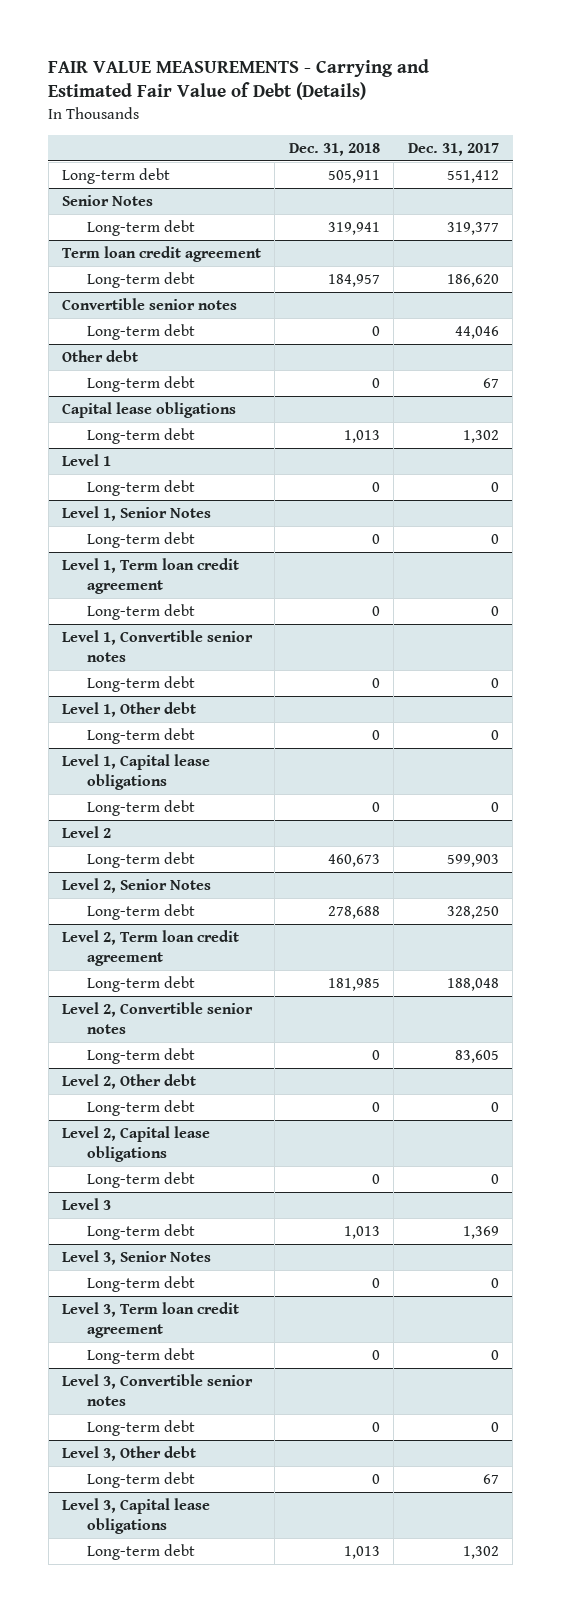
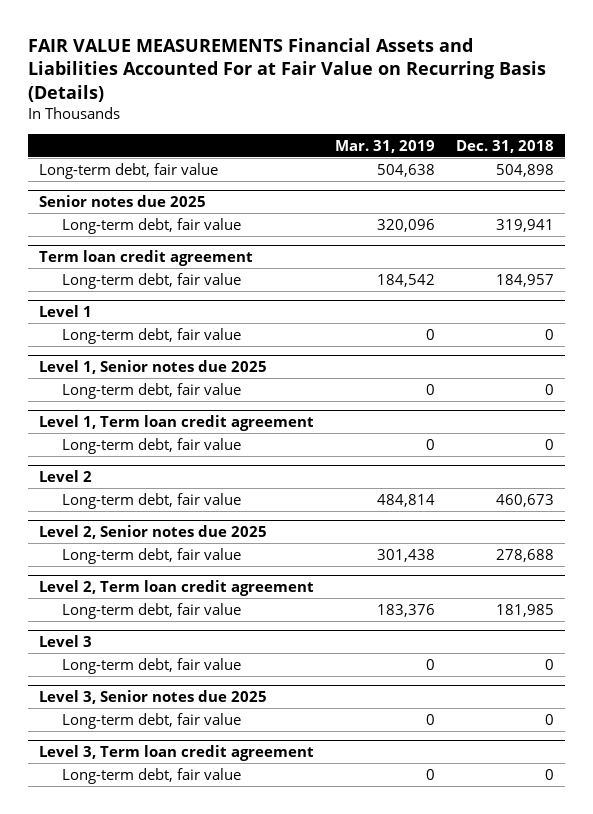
- FAIR VALUE MEASUREMENTS - Carrying and Estimated Fair Value of Debt (Details)
+ FAIR VALUE MEASUREMENTS Financial Assets and Liabilities Accounted For at Fair Value on Recurring Basis (Details)
- | Dec. 31, 2018 | Dec. 31, 2017
+ | Mar. 31, 2019 | Dec. 31, 2018
- Long-term debt | 505,911 | 551,412
- Senior Notes
- Long-term debt | 319,941 | 319,377
+ Long-term debt, fair value | 504,638 | 504,898
+ Senior notes due 2025
+ Long-term debt, fair value | 320,096 | 319,941
@ Term loan credit agreement
- Long-term debt | 184,957 | 186,620
- Convertible senior notes
- Long-term debt | 0 | 44,046
- Other debt
- Long-term debt | 0 | 67
- Capital lease obligations
- Long-term debt | 1,013 | 1,302
@ Term loan credit agreement
+ Long-term debt, fair value | 184,542 | 184,957
@ Level 1
- Long-term debt | 0 | 0
- Level 1, Senior Notes
- Long-term debt | 0 | 0
@ Level 1
+ Long-term debt, fair value | 0 | 0
+ Level 1, Senior notes due 2025
+ Long-term debt, fair value | 0 | 0
@ Level 1, Term loan credit agreement
- Long-term debt | 0 | 0
- Level 1, Convertible senior notes
- Long-term debt | 0 | 0
- Level 1, Other debt
- Long-term debt | 0 | 0
- Level 1, Capital lease obligations
- Long-term debt | 0 | 0
@ Level 1, Term loan credit agreement
+ Long-term debt, fair value | 0 | 0
@ Level 2
- Long-term debt | 460,673 | 599,903
- Level 2, Senior Notes
- Long-term debt | 278,688 | 328,250
@ Level 2
+ Long-term debt, fair value | 484,814 | 460,673
+ Level 2, Senior notes due 2025
+ Long-term debt, fair value | 301,438 | 278,688
@ Level 2, Term loan credit agreement
- Long-term debt | 181,985 | 188,048
- Level 2, Convertible senior notes
- Long-term debt | 0 | 83,605
- Level 2, Other debt
- Long-term debt | 0 | 0
- Level 2, Capital lease obligations
- Long-term debt | 0 | 0
@ Level 2, Term loan credit agreement
+ Long-term debt, fair value | 183,376 | 181,985
@ Level 3
- Long-term debt | 1,013 | 1,369
- Level 3, Senior Notes
- Long-term debt | 0 | 0
@ Level 3
+ Long-term debt, fair value | 0 | 0
+ Level 3, Senior notes due 2025
+ Long-term debt, fair value | 0 | 0
@ Level 3, Term loan credit agreement
- Long-term debt | 0 | 0
- Level 3, Convertible senior notes
- Long-term debt | 0 | 0
- Level 3, Other debt
- Long-term debt | 0 | 67
- Level 3, Capital lease obligations
- Long-term debt | 1,013 | 1,302
@ Level 3, Term loan credit agreement
+ Long-term debt, fair value | 0 | 0

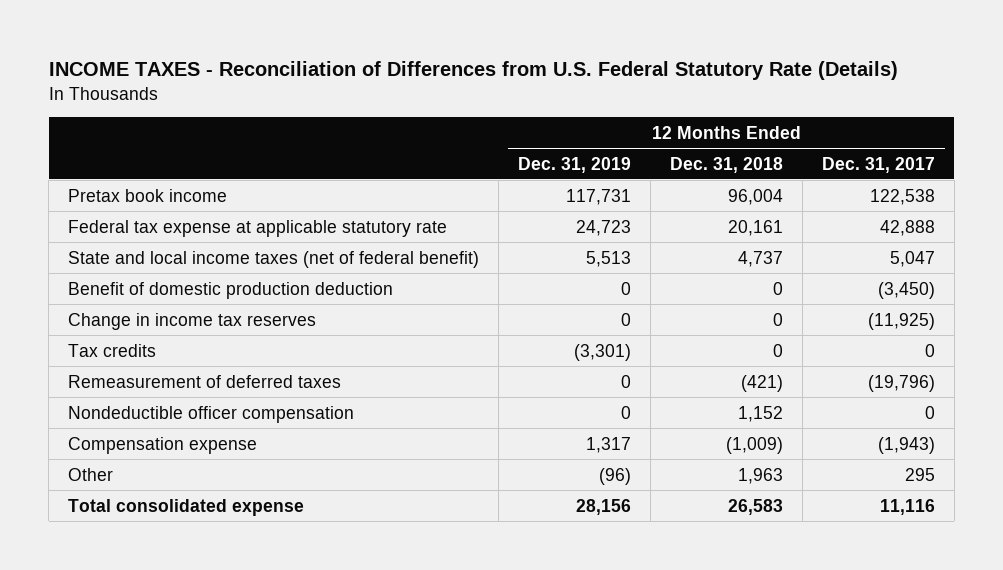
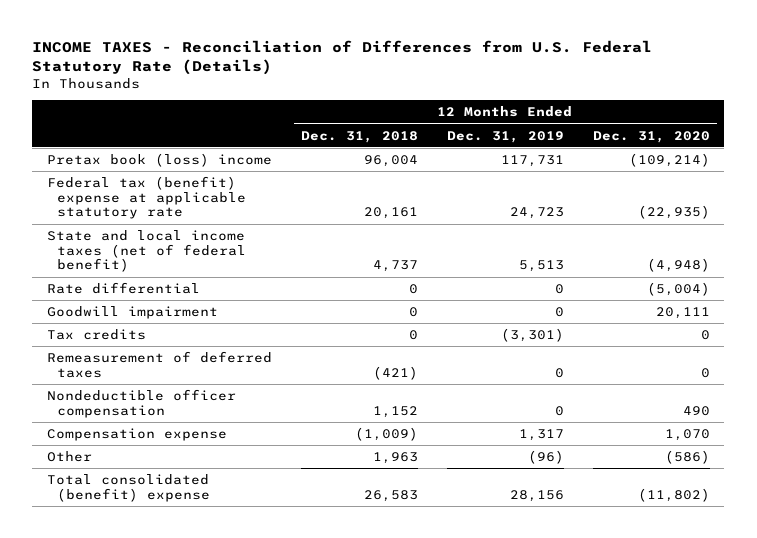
- | 12 Months Ended Dec. 31, 2019 | 12 Months Ended Dec. 31, 2018 | 12 Months Ended Dec. 31, 2017
+ | 12 Months Ended Dec. 31, 2018 | 12 Months Ended Dec. 31, 2019 | 12 Months Ended Dec. 31, 2020
- Pretax book income | 117,731 | 96,004 | 122,538
- Federal tax expense at applicable statutory rate | 24,723 | 20,161 | 42,888
+ Pretax book (loss) income | 96,004 | 117,731 | (109,214)
+ Federal tax (benefit) expense at applicable statutory rate | 20,161 | 24,723 | (22,935)
- Benefit of domestic production deduction | 0 | 0 | (3,450)
- Change in income tax reserves | 0 | 0 | (11,925)
+ Rate differential | 0 | 0 | (5,004)
+ Goodwill impairment | 0 | 0 | 20,111
- Total consolidated expense | 28,156 | 26,583 | 11,116
+ Total consolidated (benefit) expense | 26,583 | 28,156 | (11,802)

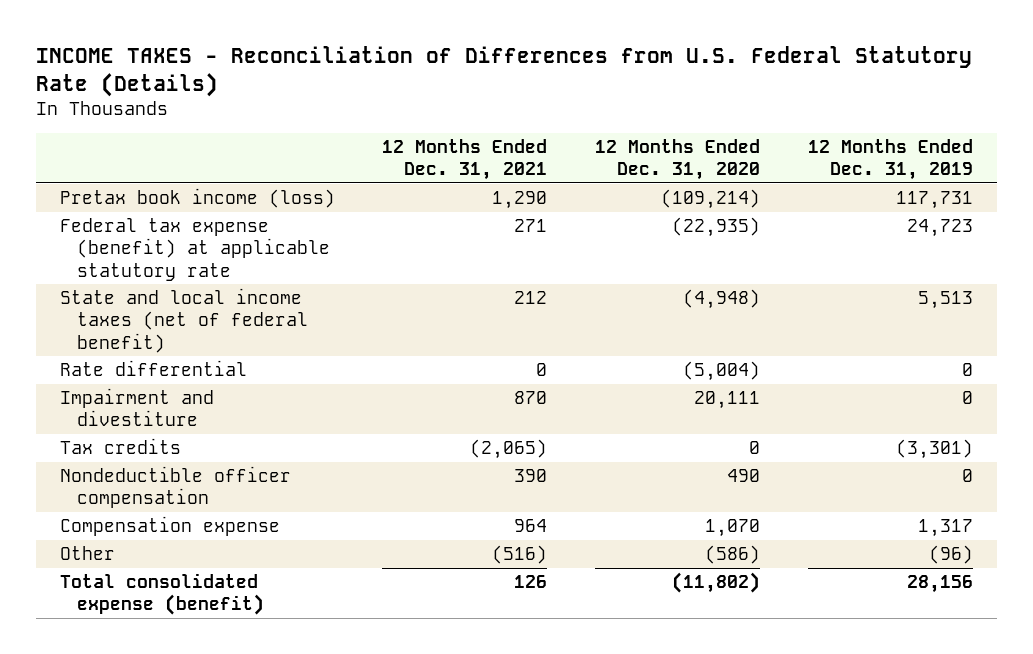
- | 12 Months Ended Dec. 31, 2018 | 12 Months Ended Dec. 31, 2019 | 12 Months Ended Dec. 31, 2020
+ | 12 Months Ended Dec. 31, 2021 | 12 Months Ended Dec. 31, 2020 | 12 Months Ended Dec. 31, 2019
- Pretax book (loss) income | 96,004 | 117,731 | (109,214)
- Federal tax (benefit) expense at applicable statutory rate | 20,161 | 24,723 | (22,935)
+ Pretax book income (loss) | 1,290 | (109,214) | 117,731
+ Federal tax expense (benefit) at applicable statutory rate | 271 | (22,935) | 24,723
- Goodwill impairment | 0 | 0 | 20,111
+ Impairment and divestiture | 870 | 20,111 | 0
- Remeasurement of deferred taxes | (421) | 0 | 0
- Total consolidated (benefit) expense | 26,583 | 28,156 | (11,802)
+ Total consolidated expense (benefit) | 126 | (11,802) | 28,156

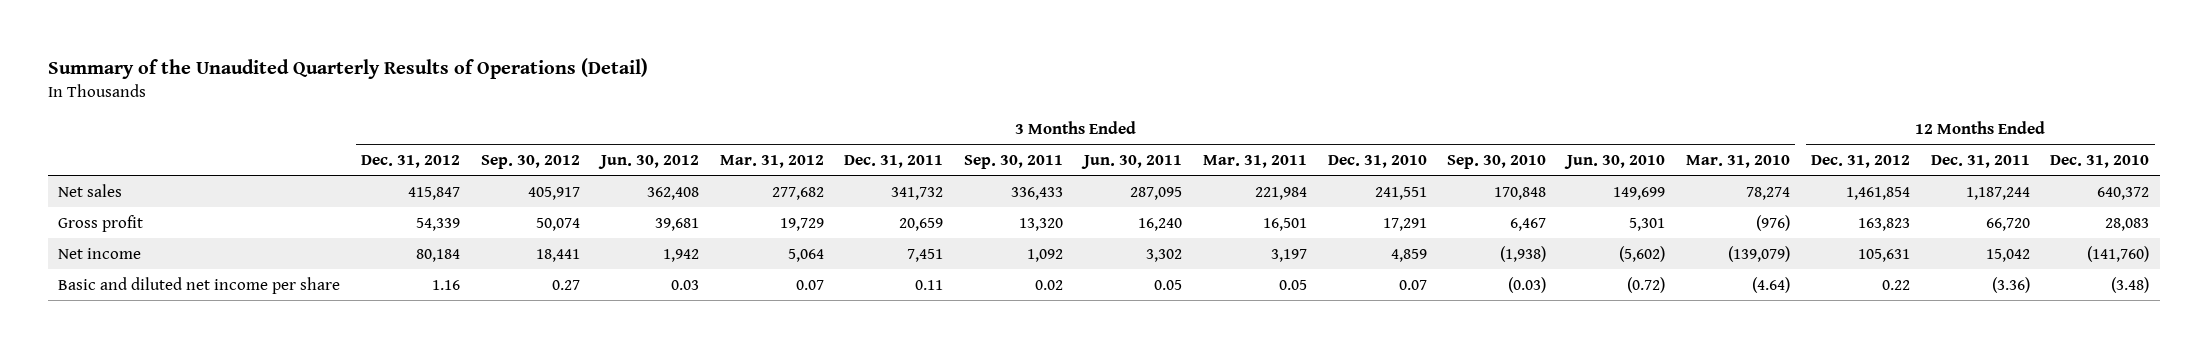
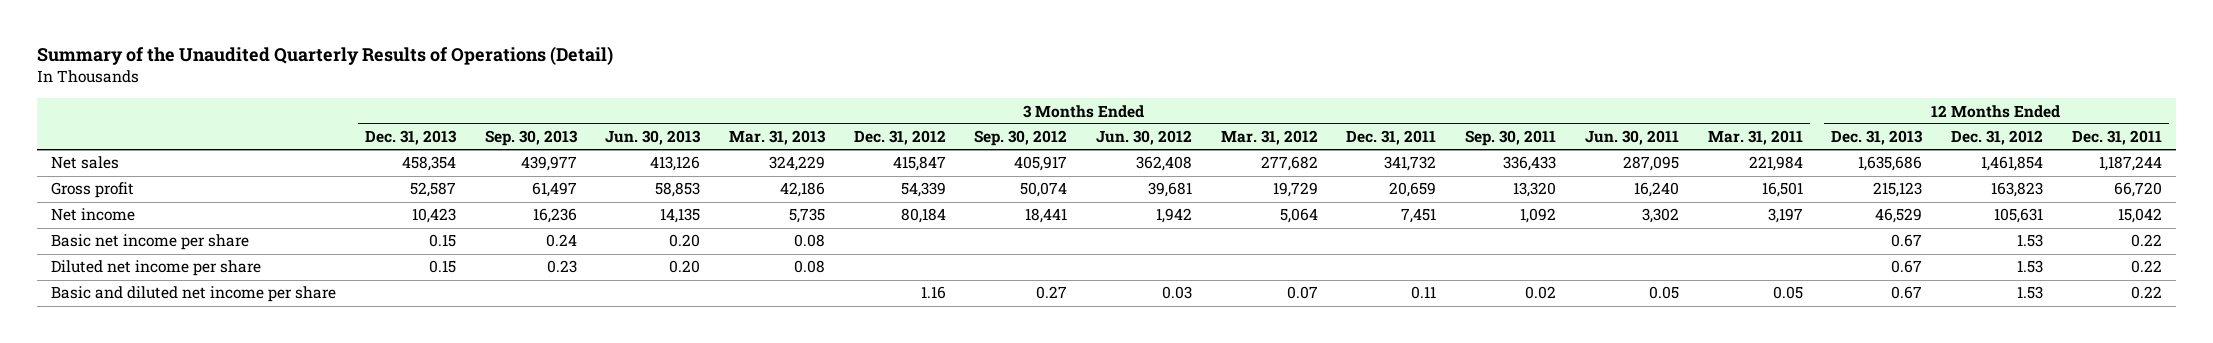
- | 3 Months Ended Dec. 31, 2012 | 3 Months Ended Sep. 30, 2012 | 3 Months Ended Jun. 30, 2012 | 3 Months Ended Mar. 31, 2012 | 3 Months Ended Dec. 31, 2011 | 3 Months Ended Sep. 30, 2011 | 3 Months Ended Jun. 30, 2011 | 3 Months Ended Mar. 31, 2011 | 3 Months Ended Dec. 31, 2010 | 3 Months Ended Sep. 30, 2010 | 3 Months Ended Jun. 30, 2010 | 3 Months Ended Mar. 31, 2010 | 12 Months Ended Dec. 31, 2012 | 12 Months Ended Dec. 31, 2011 | 12 Months Ended Dec. 31, 2010
+ | 3 Months Ended Dec. 31, 2013 | 3 Months Ended Sep. 30, 2013 | 3 Months Ended Jun. 30, 2013 | 3 Months Ended Mar. 31, 2013 | 3 Months Ended Dec. 31, 2012 | 3 Months Ended Sep. 30, 2012 | 3 Months Ended Jun. 30, 2012 | 3 Months Ended Mar. 31, 2012 | 3 Months Ended Dec. 31, 2011 | 3 Months Ended Sep. 30, 2011 | 3 Months Ended Jun. 30, 2011 | 3 Months Ended Mar. 31, 2011 | 12 Months Ended Dec. 31, 2013 | 12 Months Ended Dec. 31, 2012 | 12 Months Ended Dec. 31, 2011
- Basic and diluted net income per share | 1.16 | 0.27 | 0.03 | 0.07 | 0.11 | 0.02 | 0.05 | 0.05 | 0.07 | (0.03) | (0.72) | (4.64) | 0.22 | (3.36) | (3.48)
+ Basic net income per share | 0.15 | 0.24 | 0.20 | 0.08 | | | | | | | | | 0.67 | 1.53 | 0.22
+ Diluted net income per share | 0.15 | 0.23 | 0.20 | 0.08 | | | | | | | | | 0.67 | 1.53 | 0.22
+ Basic and diluted net income per share | | | | | 1.16 | 0.27 | 0.03 | 0.07 | 0.11 | 0.02 | 0.05 | 0.05 | 0.67 | 1.53 | 0.22

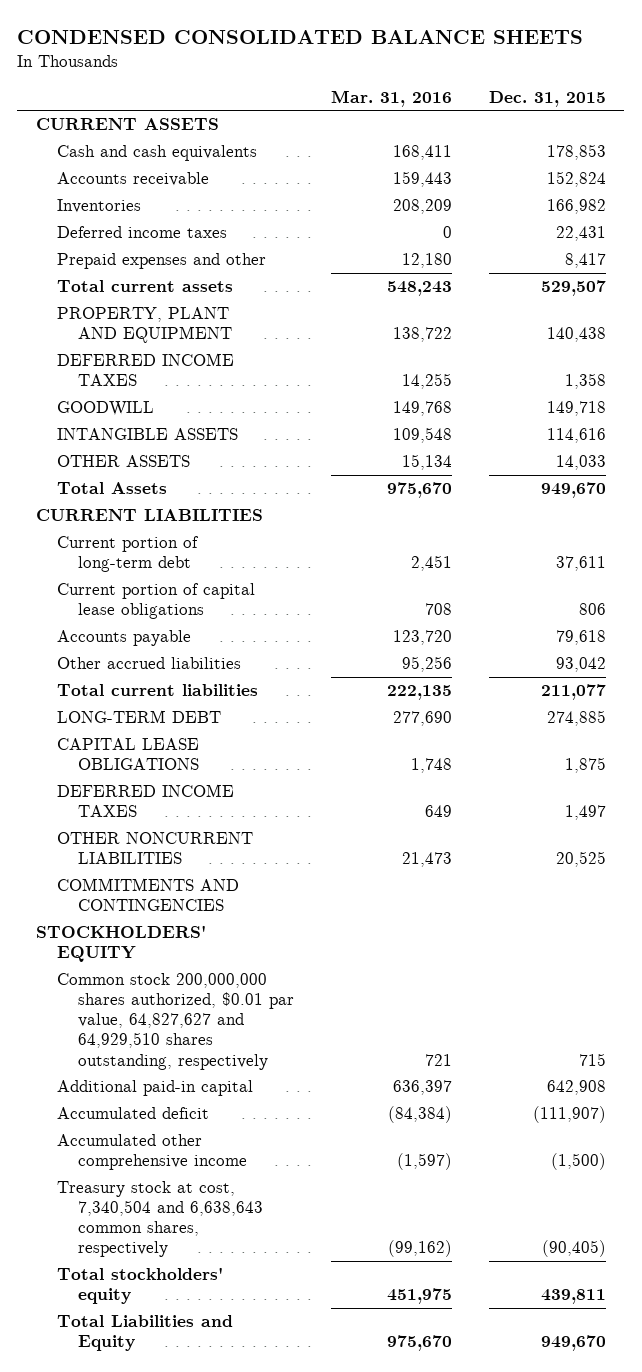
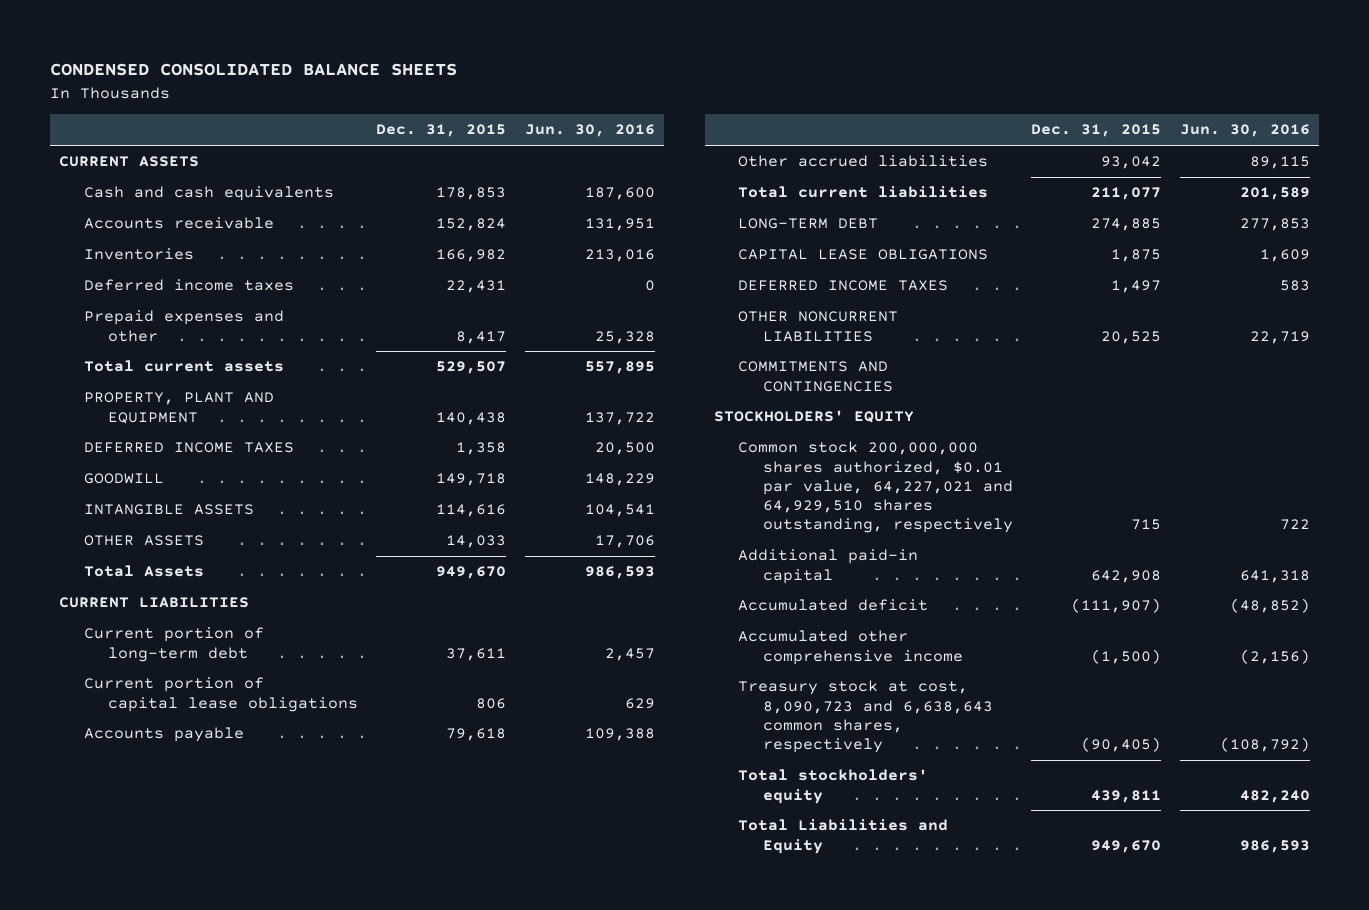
- | Mar. 31, 2016 | Dec. 31, 2015
+ | Dec. 31, 2015 | Jun. 30, 2016
- Common stock 200,000,000 shares authorized, $0.01 par value, 64,827,627 and 64,929,510 shares outstanding, respectively | 721 | 715
+ Common stock 200,000,000 shares authorized, $0.01 par value, 64,227,021 and 64,929,510 shares outstanding, respectively | 715 | 722
- Treasury stock at cost, 7,340,504 and 6,638,643 common shares, respectively | (99,162) | (90,405)
+ Treasury stock at cost, 8,090,723 and 6,638,643 common shares, respectively | (90,405) | (108,792)

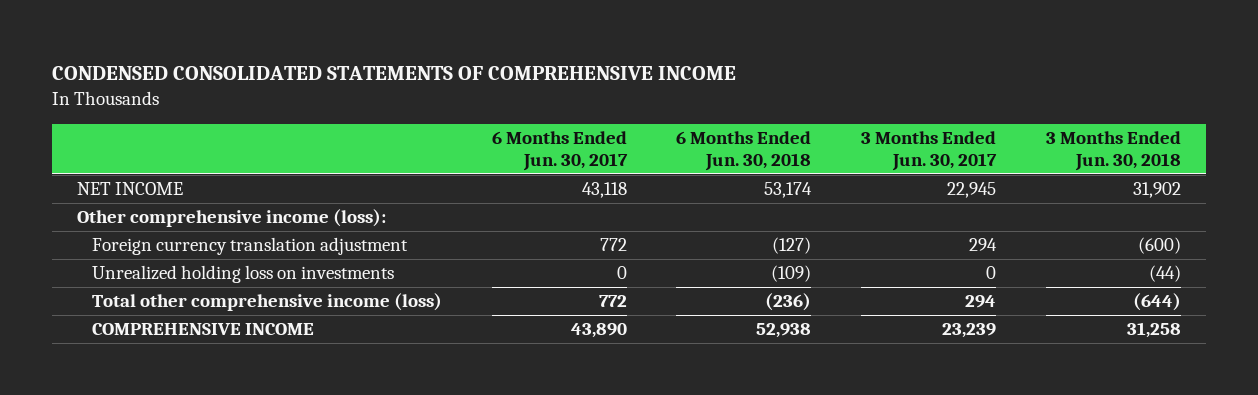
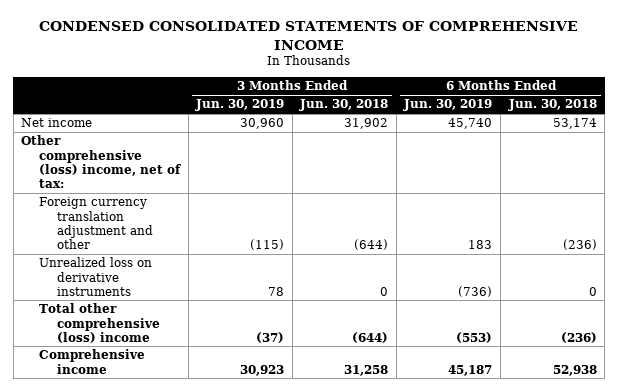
- | 6 Months Ended Jun. 30, 2017 | 6 Months Ended Jun. 30, 2018 | 3 Months Ended Jun. 30, 2017 | 3 Months Ended Jun. 30, 2018
+ | 3 Months Ended Jun. 30, 2019 | 3 Months Ended Jun. 30, 2018 | 6 Months Ended Jun. 30, 2019 | 6 Months Ended Jun. 30, 2018
- NET INCOME | 43,118 | 53,174 | 22,945 | 31,902
- Other comprehensive income (loss):
- Foreign currency translation adjustment | 772 | (127) | 294 | (600)
- Unrealized holding loss on investments | 0 | (109) | 0 | (44)
- Total other comprehensive income (loss) | 772 | (236) | 294 | (644)
- COMPREHENSIVE INCOME | 43,890 | 52,938 | 23,239 | 31,258
+ Net income | 30,960 | 31,902 | 45,740 | 53,174
+ Other comprehensive (loss) income, net of tax:
+ Foreign currency translation adjustment and other | (115) | (644) | 183 | (236)
+ Unrealized loss on derivative instruments | 78 | 0 | (736) | 0
+ Total other comprehensive (loss) income | (37) | (644) | (553) | (236)
+ Comprehensive income | 30,923 | 31,258 | 45,187 | 52,938

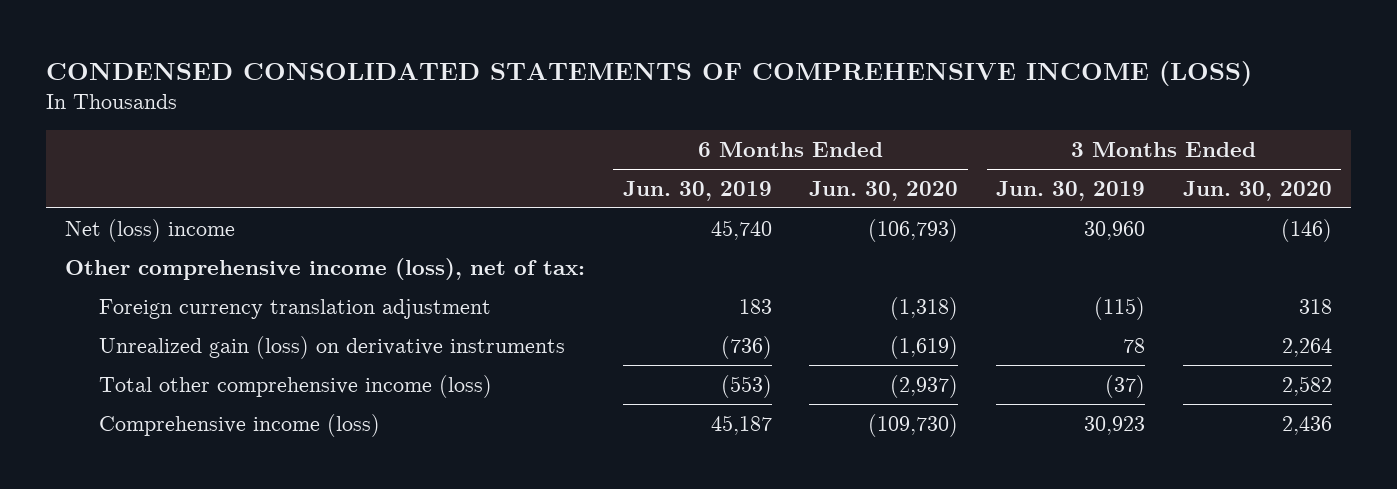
- CONDENSED CONSOLIDATED STATEMENTS OF COMPREHENSIVE INCOME
+ CONDENSED CONSOLIDATED STATEMENTS OF COMPREHENSIVE INCOME (LOSS)
- | 3 Months Ended Jun. 30, 2019 | 3 Months Ended Jun. 30, 2018 | 6 Months Ended Jun. 30, 2019 | 6 Months Ended Jun. 30, 2018
+ | 6 Months Ended Jun. 30, 2019 | 6 Months Ended Jun. 30, 2020 | 3 Months Ended Jun. 30, 2019 | 3 Months Ended Jun. 30, 2020
- Net income | 30,960 | 31,902 | 45,740 | 53,174
- Other comprehensive (loss) income, net of tax:
- Foreign currency translation adjustment and other | (115) | (644) | 183 | (236)
- Unrealized loss on derivative instruments | 78 | 0 | (736) | 0
- Total other comprehensive (loss) income | (37) | (644) | (553) | (236)
- Comprehensive income | 30,923 | 31,258 | 45,187 | 52,938
+ Net (loss) income | 45,740 | (106,793) | 30,960 | (146)
+ Other comprehensive income (loss), net of tax:
+ Foreign currency translation adjustment | 183 | (1,318) | (115) | 318
+ Unrealized gain (loss) on derivative instruments | (736) | (1,619) | 78 | 2,264
+ Total other comprehensive income (loss) | (553) | (2,937) | (37) | 2,582
+ Comprehensive income (loss) | 45,187 | (109,730) | 30,923 | 2,436

